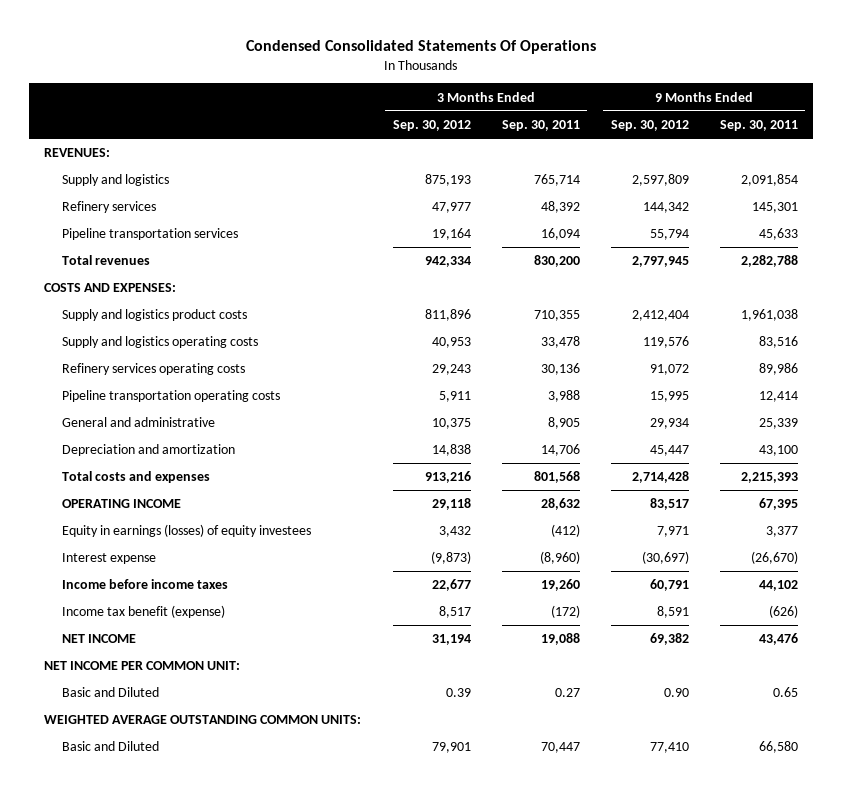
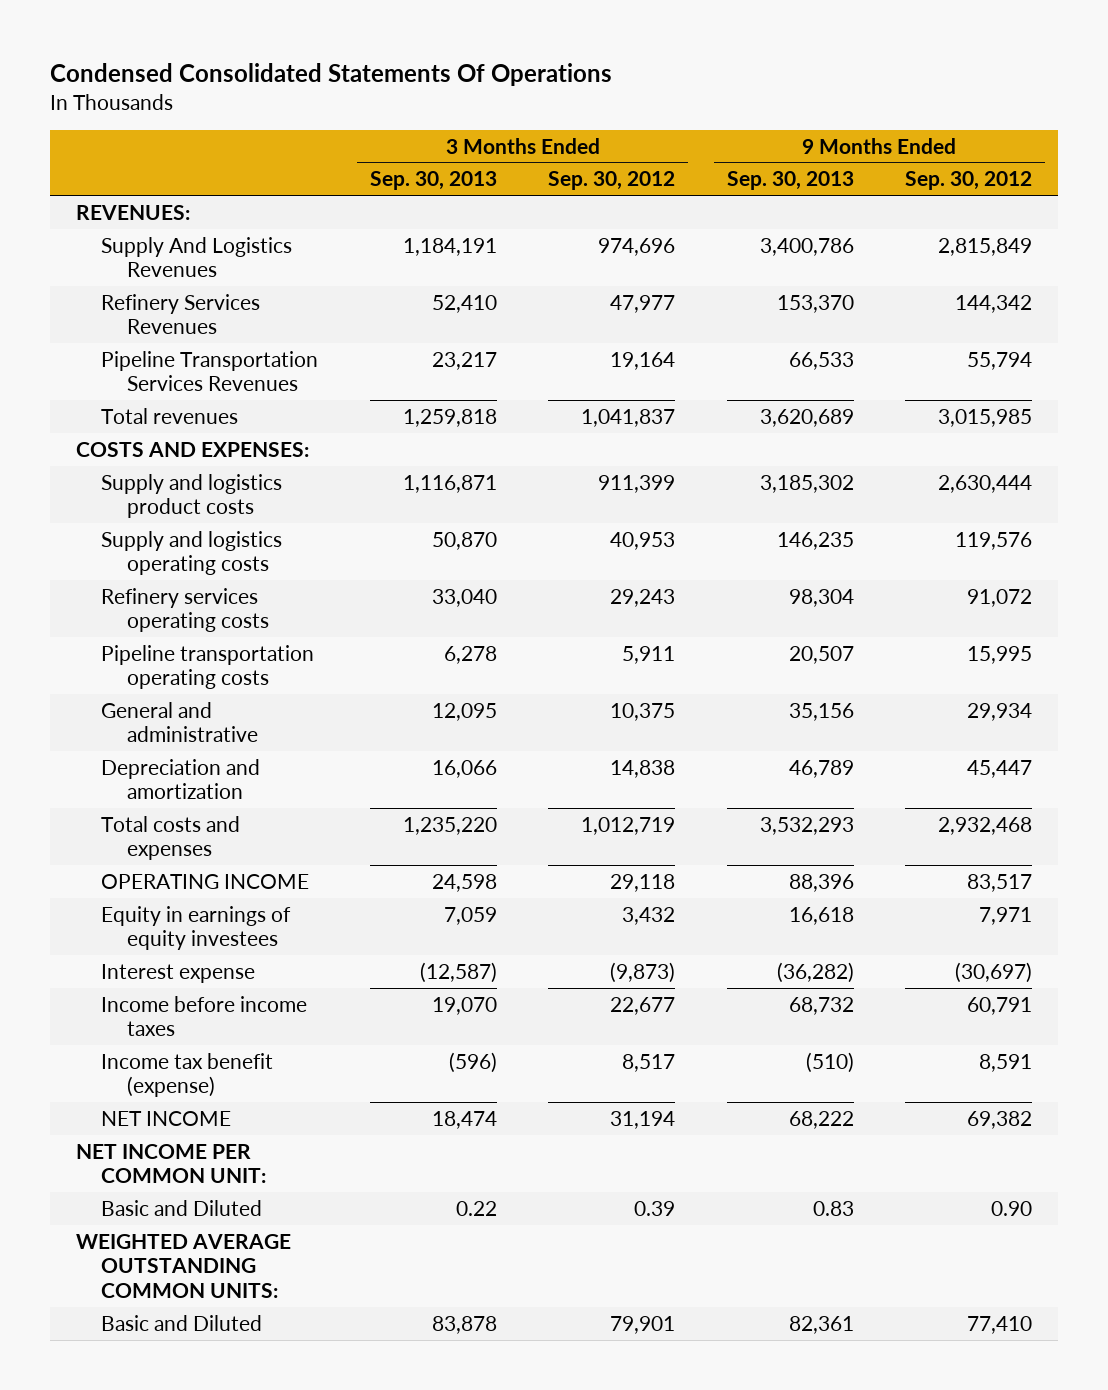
- | 3 Months Ended Sep. 30, 2012 | 3 Months Ended Sep. 30, 2011 | 9 Months Ended Sep. 30, 2012 | 9 Months Ended Sep. 30, 2011
+ | 3 Months Ended Sep. 30, 2013 | 3 Months Ended Sep. 30, 2012 | 9 Months Ended Sep. 30, 2013 | 9 Months Ended Sep. 30, 2012
- Supply and logistics | 875,193 | 765,714 | 2,597,809 | 2,091,854
- Refinery services | 47,977 | 48,392 | 144,342 | 145,301
- Pipeline transportation services | 19,164 | 16,094 | 55,794 | 45,633
- Total revenues | 942,334 | 830,200 | 2,797,945 | 2,282,788
+ Supply And Logistics Revenues | 1,184,191 | 974,696 | 3,400,786 | 2,815,849
+ Refinery Services Revenues | 52,410 | 47,977 | 153,370 | 144,342
+ Pipeline Transportation Services Revenues | 23,217 | 19,164 | 66,533 | 55,794
+ Total revenues | 1,259,818 | 1,041,837 | 3,620,689 | 3,015,985
- Supply and logistics product costs | 811,896 | 710,355 | 2,412,404 | 1,961,038
+ Supply and logistics product costs | 1,116,871 | 911,399 | 3,185,302 | 2,630,444
- Total costs and expenses | 913,216 | 801,568 | 2,714,428 | 2,215,393
+ Total costs and expenses | 1,235,220 | 1,012,719 | 3,532,293 | 2,932,468
- Equity in earnings (losses) of equity investees | 3,432 | (412) | 7,971 | 3,377
+ Equity in earnings of equity investees | 7,059 | 3,432 | 16,618 | 7,971

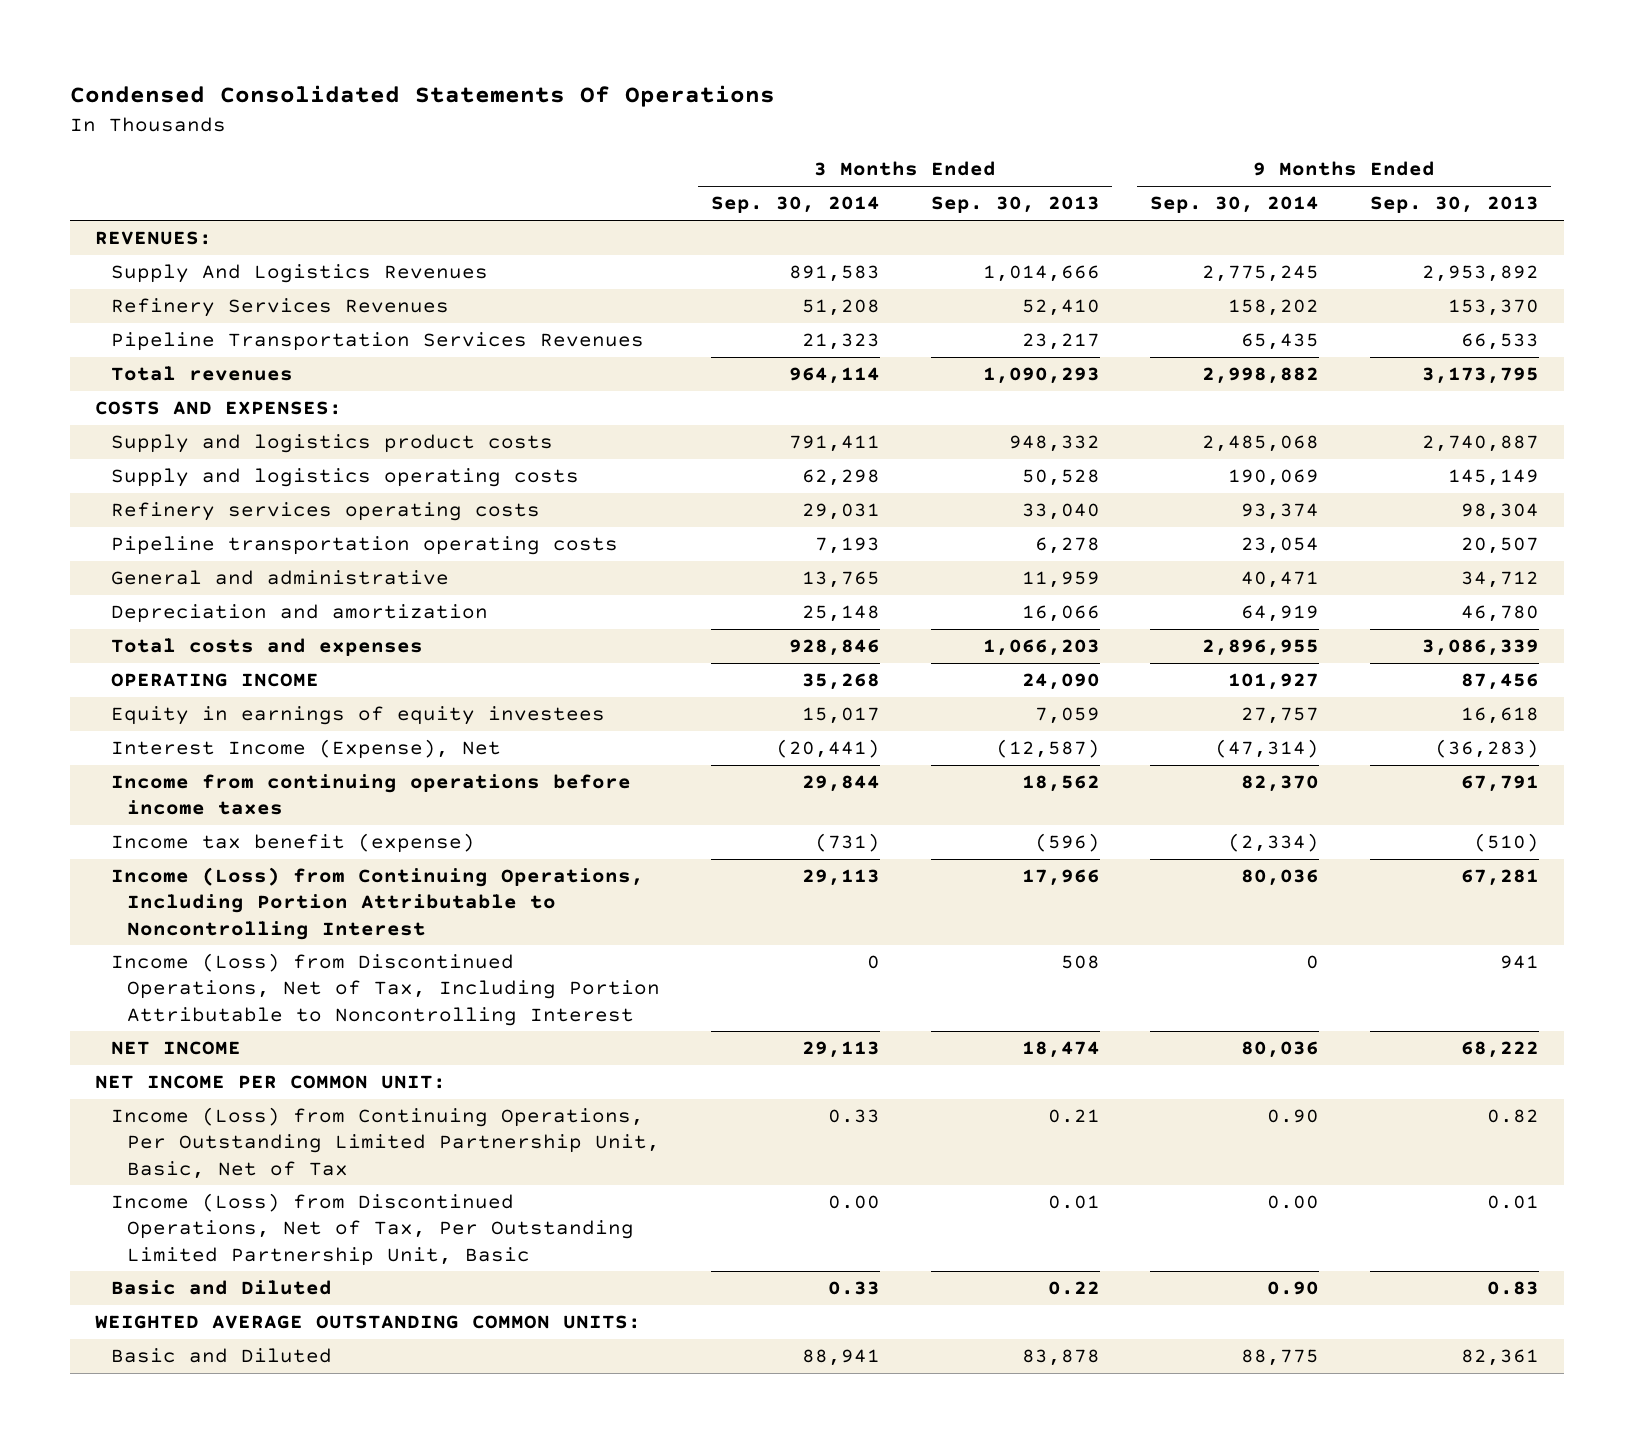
- | 3 Months Ended Sep. 30, 2013 | 3 Months Ended Sep. 30, 2012 | 9 Months Ended Sep. 30, 2013 | 9 Months Ended Sep. 30, 2012
+ | 3 Months Ended Sep. 30, 2014 | 3 Months Ended Sep. 30, 2013 | 9 Months Ended Sep. 30, 2014 | 9 Months Ended Sep. 30, 2013
- Supply And Logistics Revenues | 1,184,191 | 974,696 | 3,400,786 | 2,815,849
+ Supply And Logistics Revenues | 891,583 | 1,014,666 | 2,775,245 | 2,953,892
- Total revenues | 1,259,818 | 1,041,837 | 3,620,689 | 3,015,985
+ Total revenues | 964,114 | 1,090,293 | 2,998,882 | 3,173,795
- Supply and logistics product costs | 1,116,871 | 911,399 | 3,185,302 | 2,630,444
- Supply and logistics operating costs | 50,870 | 40,953 | 146,235 | 119,576
+ Supply and logistics product costs | 791,411 | 948,332 | 2,485,068 | 2,740,887
+ Supply and logistics operating costs | 62,298 | 50,528 | 190,069 | 145,149
- General and administrative | 12,095 | 10,375 | 35,156 | 29,934
- Depreciation and amortization | 16,066 | 14,838 | 46,789 | 45,447
- Total costs and expenses | 1,235,220 | 1,012,719 | 3,532,293 | 2,932,468
- OPERATING INCOME | 24,598 | 29,118 | 88,396 | 83,517
+ General and administrative | 13,765 | 11,959 | 40,471 | 34,712
+ Depreciation and amortization | 25,148 | 16,066 | 64,919 | 46,780
+ Total costs and expenses | 928,846 | 1,066,203 | 2,896,955 | 3,086,339
+ OPERATING INCOME | 35,268 | 24,090 | 101,927 | 87,456
- Interest expense | (12,587) | (9,873) | (36,282) | (30,697)
- Income before income taxes | 19,070 | 22,677 | 68,732 | 60,791
+ Interest Income (Expense), Net | (20,441) | (12,587) | (47,314) | (36,283)
+ Income from continuing operations before income taxes | 29,844 | 18,562 | 82,370 | 67,791
+ Income (Loss) from Continuing Operations, Including Portion Attributable to Noncontrolling Interest | 29,113 | 17,966 | 80,036 | 67,281
+ Income (Loss) from Discontinued Operations, Net of Tax, Including Portion Attributable to Noncontrolling Interest | 0 | 508 | 0 | 941
+ Income (Loss) from Continuing Operations, Per Outstanding Limited Partnership Unit, Basic, Net of Tax | 0.33 | 0.21 | 0.90 | 0.82
+ Income (Loss) from Discontinued Operations, Net of Tax, Per Outstanding Limited Partnership Unit, Basic | 0.00 | 0.01 | 0.00 | 0.01

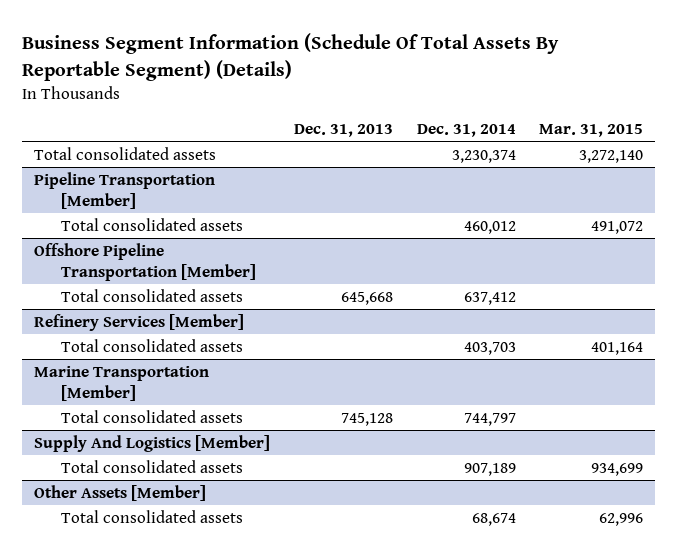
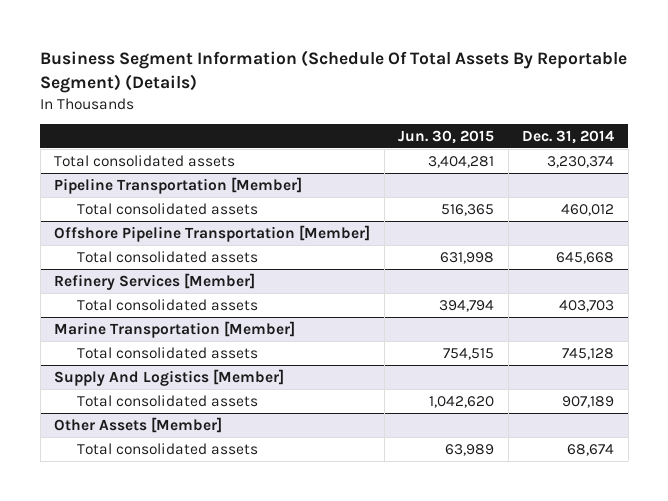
- | Dec. 31, 2013 | Dec. 31, 2014 | Mar. 31, 2015
+ | Jun. 30, 2015 | Dec. 31, 2014
@ Offshore Pipeline Transportation [Member]
- Total consolidated assets | 645,668 | 637,412 |
+ Total consolidated assets | 631,998 | 645,668
@ Marine Transportation [Member]
- Total consolidated assets | 745,128 | 744,797 |
+ Total consolidated assets | 754,515 | 745,128

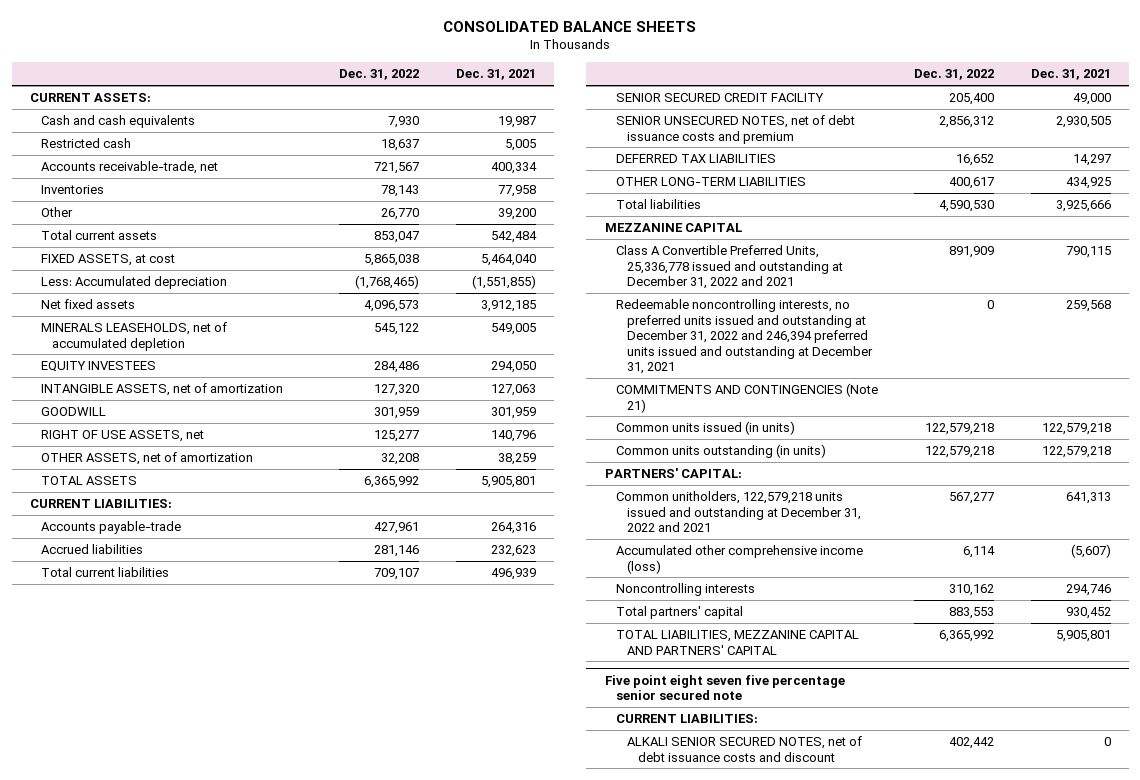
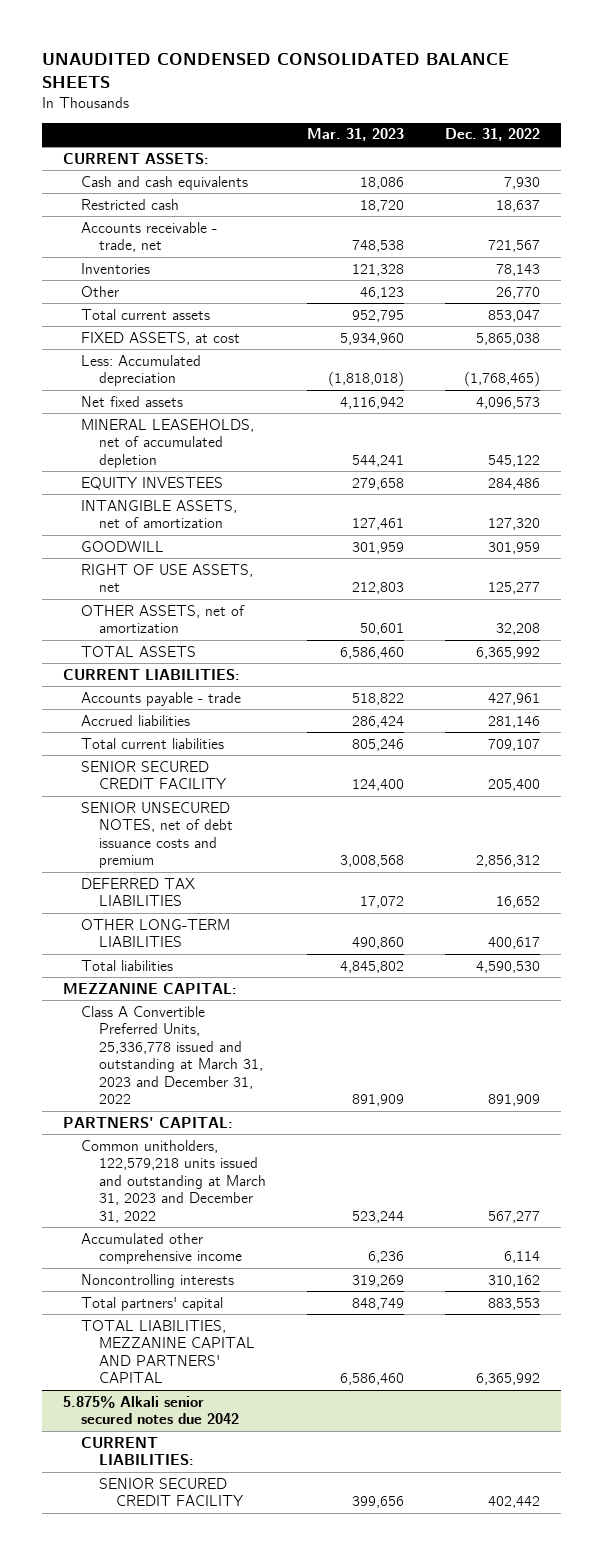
- CONSOLIDATED BALANCE SHEETS
+ UNAUDITED CONDENSED CONSOLIDATED BALANCE SHEETS
- | Dec. 31, 2022 | Dec. 31, 2021
+ | Mar. 31, 2023 | Dec. 31, 2022
- Accounts receivable-trade, net | 721,567 | 400,334
+ Accounts receivable - trade, net | 748,538 | 721,567
- MINERALS LEASEHOLDS, net of accumulated depletion | 545,122 | 549,005
+ MINERAL LEASEHOLDS, net of accumulated depletion | 544,241 | 545,122
- Accounts payable-trade | 427,961 | 264,316
+ Accounts payable - trade | 518,822 | 427,961
- MEZZANINE CAPITAL
- Class A Convertible Preferred Units, 25,336,778 issued and outstanding at December 31, 2022 and 2021 | 891,909 | 790,115
- Redeemable noncontrolling interests, no preferred units issued and outstanding at December 31, 2022 and 246,394 preferred units issued and outstanding at December 31, 2021 | 0 | 259,568
- COMMITMENTS AND CONTINGENCIES (Note 21)
- Common units issued (in units) | 122,579,218 | 122,579,218
- Common units outstanding (in units) | 122,579,218 | 122,579,218
+ MEZZANINE CAPITAL:
+ Class A Convertible Preferred Units, 25,336,778 issued and outstanding at March 31, 2023 and December 31, 2022 | 891,909 | 891,909
- Common unitholders, 122,579,218 units issued and outstanding at December 31, 2022 and 2021 | 567,277 | 641,313
- Accumulated other comprehensive income (loss) | 6,114 | (5,607)
+ Common unitholders, 122,579,218 units issued and outstanding at March 31, 2023 and December 31, 2022 | 523,244 | 567,277
+ Accumulated other comprehensive income | 6,236 | 6,114
- Five point eight seven five percentage senior secured note
+ 5.875% Alkali senior secured notes due 2042
- ALKALI SENIOR SECURED NOTES, net of debt issuance costs and discount | 402,442 | 0
+ SENIOR SECURED CREDIT FACILITY | 399,656 | 402,442

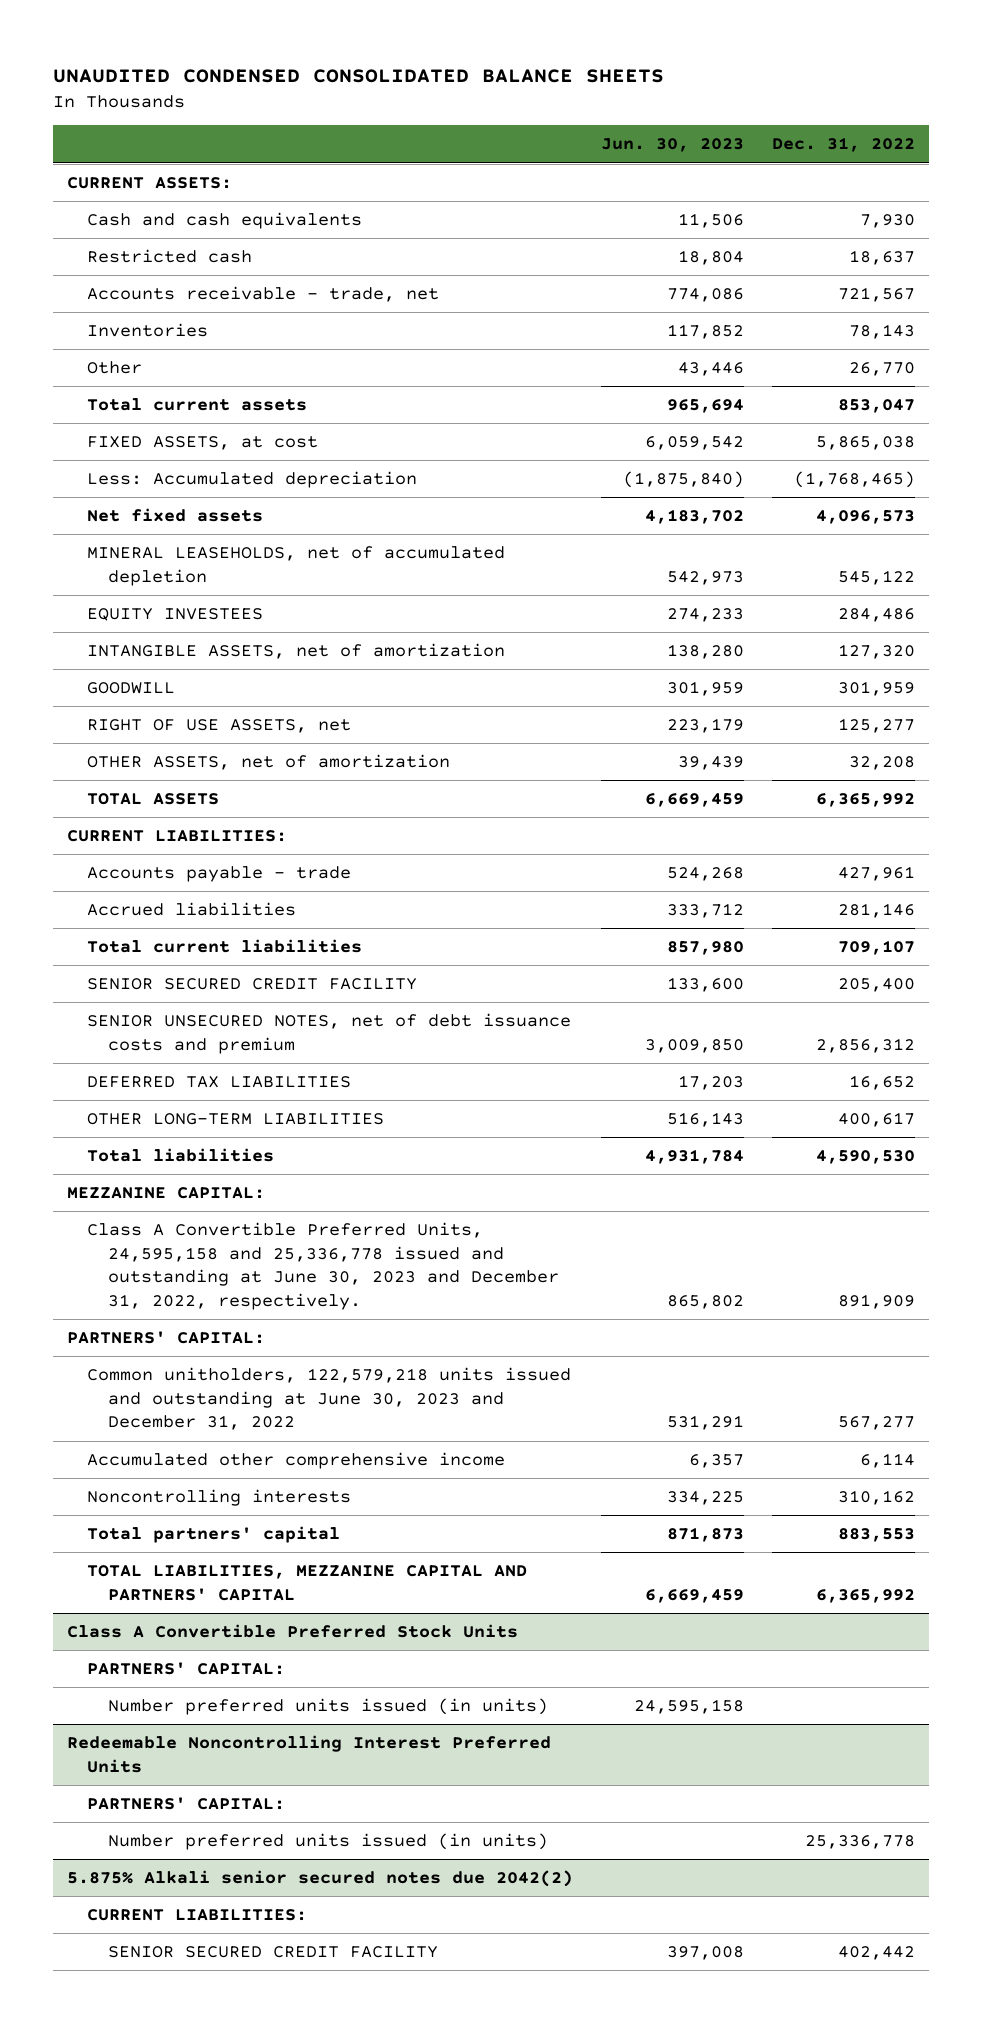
- | Mar. 31, 2023 | Dec. 31, 2022
+ | Jun. 30, 2023 | Dec. 31, 2022
- Class A Convertible Preferred Units, 25,336,778 issued and outstanding at March 31, 2023 and December 31, 2022 | 891,909 | 891,909
+ Class A Convertible Preferred Units, 24,595,158 and 25,336,778 issued and outstanding at June 30, 2023 and December 31, 2022, respectively. | 865,802 | 891,909
- Common unitholders, 122,579,218 units issued and outstanding at March 31, 2023 and December 31, 2022 | 523,244 | 567,277
+ Common unitholders, 122,579,218 units issued and outstanding at June 30, 2023 and December 31, 2022 | 531,291 | 567,277
- 5.875% Alkali senior secured notes due 2042
+ Class A Convertible Preferred Stock Units
+ PARTNERS' CAPITAL:
+ Number preferred units issued (in units) | 24,595,158 |
+ Redeemable Noncontrolling Interest Preferred Units
+ PARTNERS' CAPITAL:
+ Number preferred units issued (in units) | | 25,336,778
+ 5.875% Alkali senior secured notes due 2042(2)

